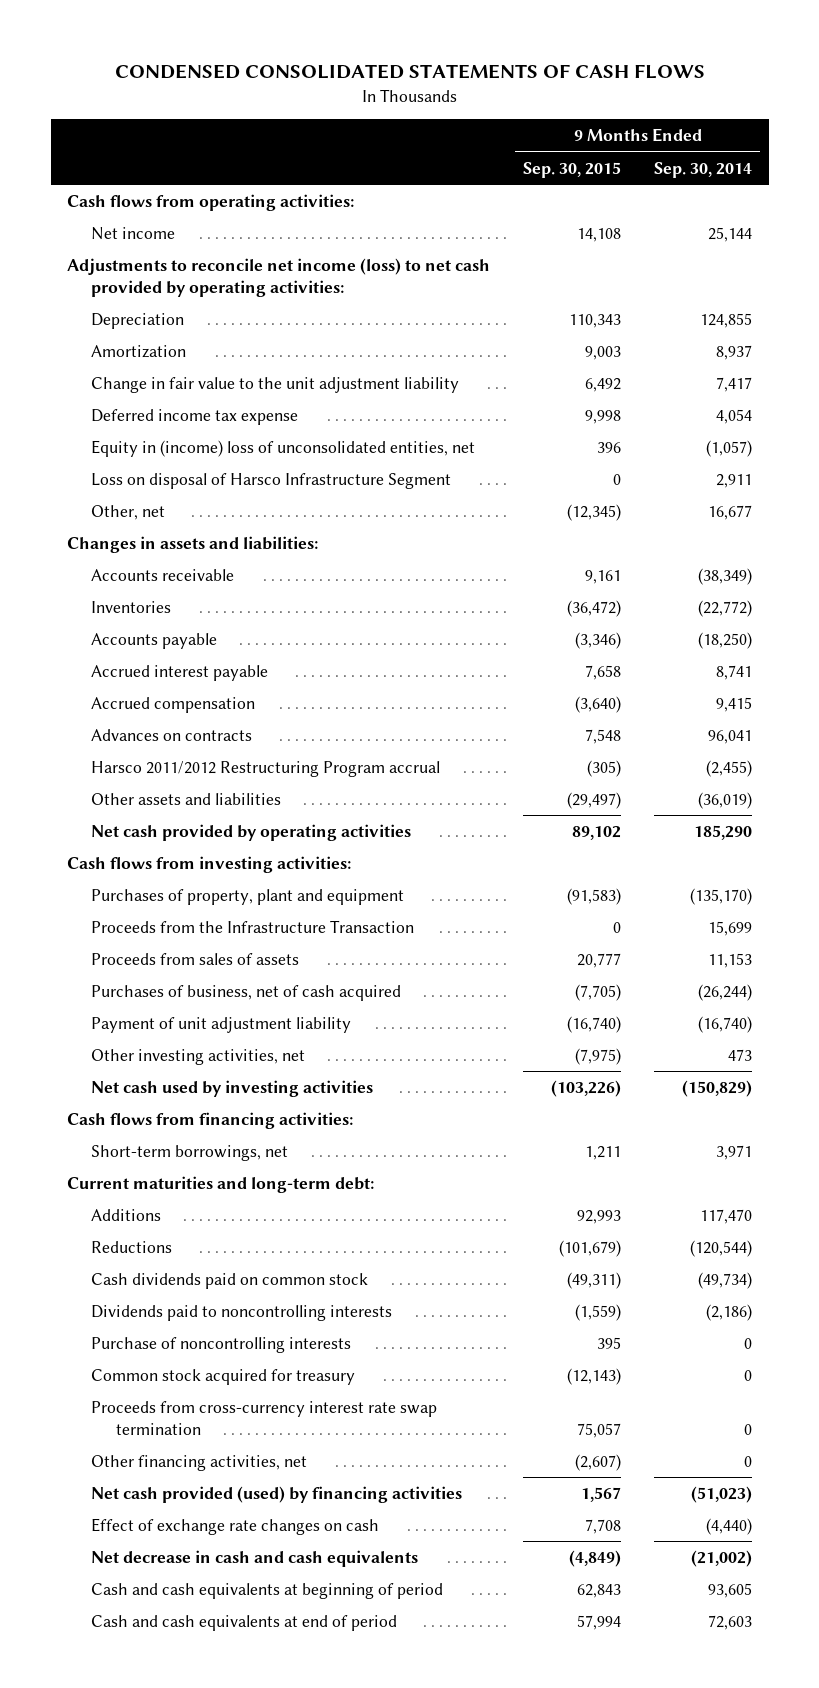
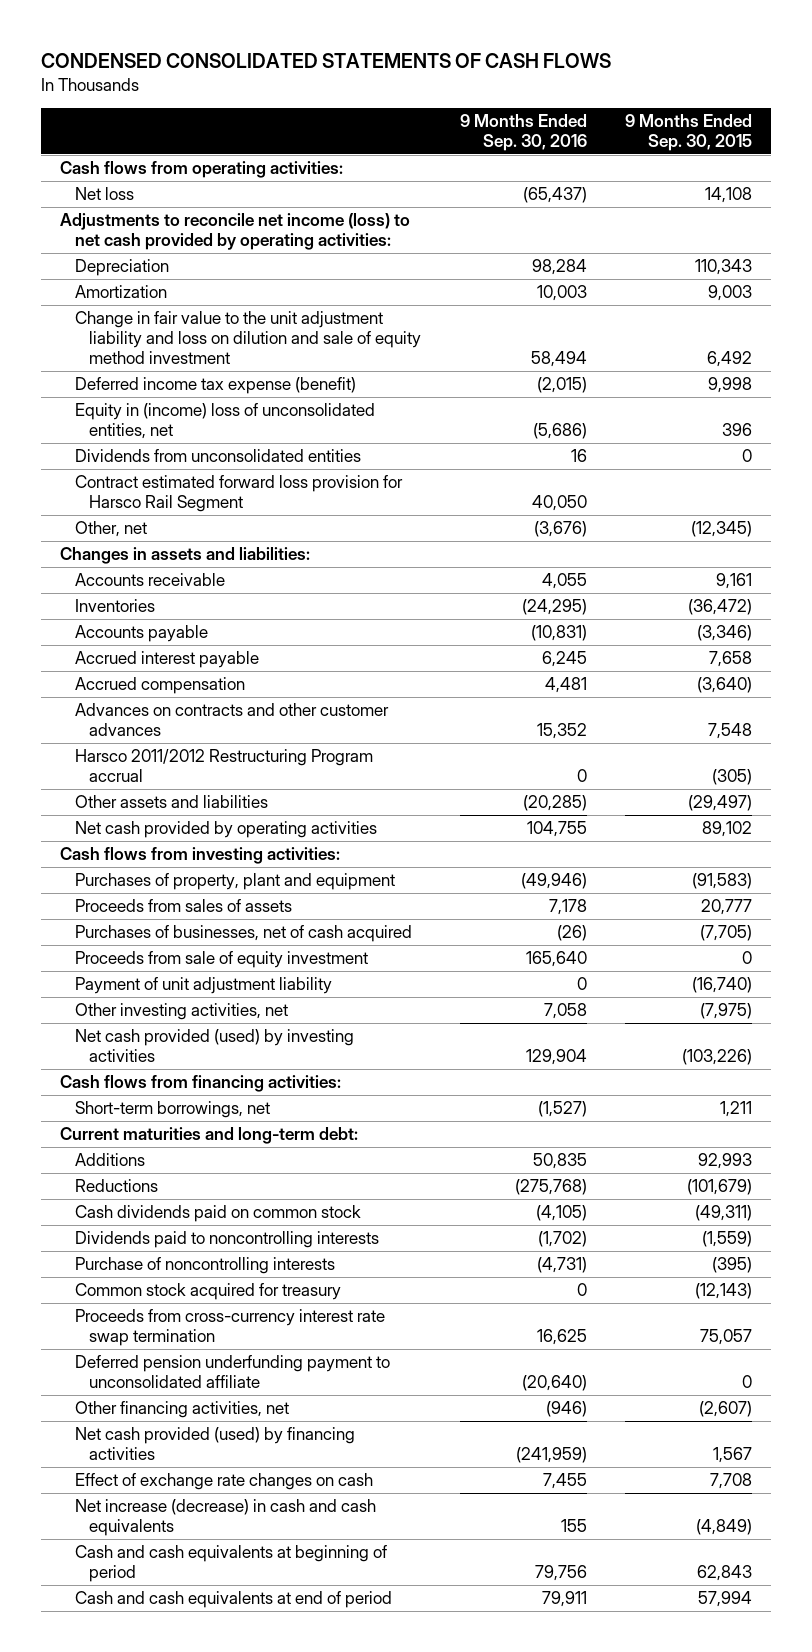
- | 9 Months Ended Sep. 30, 2015 | 9 Months Ended Sep. 30, 2014
+ | 9 Months Ended Sep. 30, 2016 | 9 Months Ended Sep. 30, 2015
- Net income | 14,108 | 25,144
+ Net loss | (65,437) | 14,108
- Change in fair value to the unit adjustment liability | 6,492 | 7,417
- Deferred income tax expense | 9,998 | 4,054
+ Change in fair value to the unit adjustment liability and loss on dilution and sale of equity method investment | 58,494 | 6,492
+ Deferred income tax expense (benefit) | (2,015) | 9,998
- Loss on disposal of Harsco Infrastructure Segment | 0 | 2,911
+ Dividends from unconsolidated entities | 16 | 0
+ Contract estimated forward loss provision for Harsco Rail Segment | 40,050 |
- Advances on contracts | 7,548 | 96,041
+ Advances on contracts and other customer advances | 15,352 | 7,548
- Proceeds from the Infrastructure Transaction | 0 | 15,699
- Purchases of business, net of cash acquired | (7,705) | (26,244)
+ Purchases of businesses, net of cash acquired | (26) | (7,705)
+ Proceeds from sale of equity investment | 165,640 | 0
- Net cash used by investing activities | (103,226) | (150,829)
+ Net cash provided (used) by investing activities | 129,904 | (103,226)
- Purchase of noncontrolling interests | 395 | 0
+ Purchase of noncontrolling interests | (4,731) | (395)
+ Deferred pension underfunding payment to unconsolidated affiliate | (20,640) | 0
- Net decrease in cash and cash equivalents | (4,849) | (21,002)
+ Net increase (decrease) in cash and cash equivalents | 155 | (4,849)

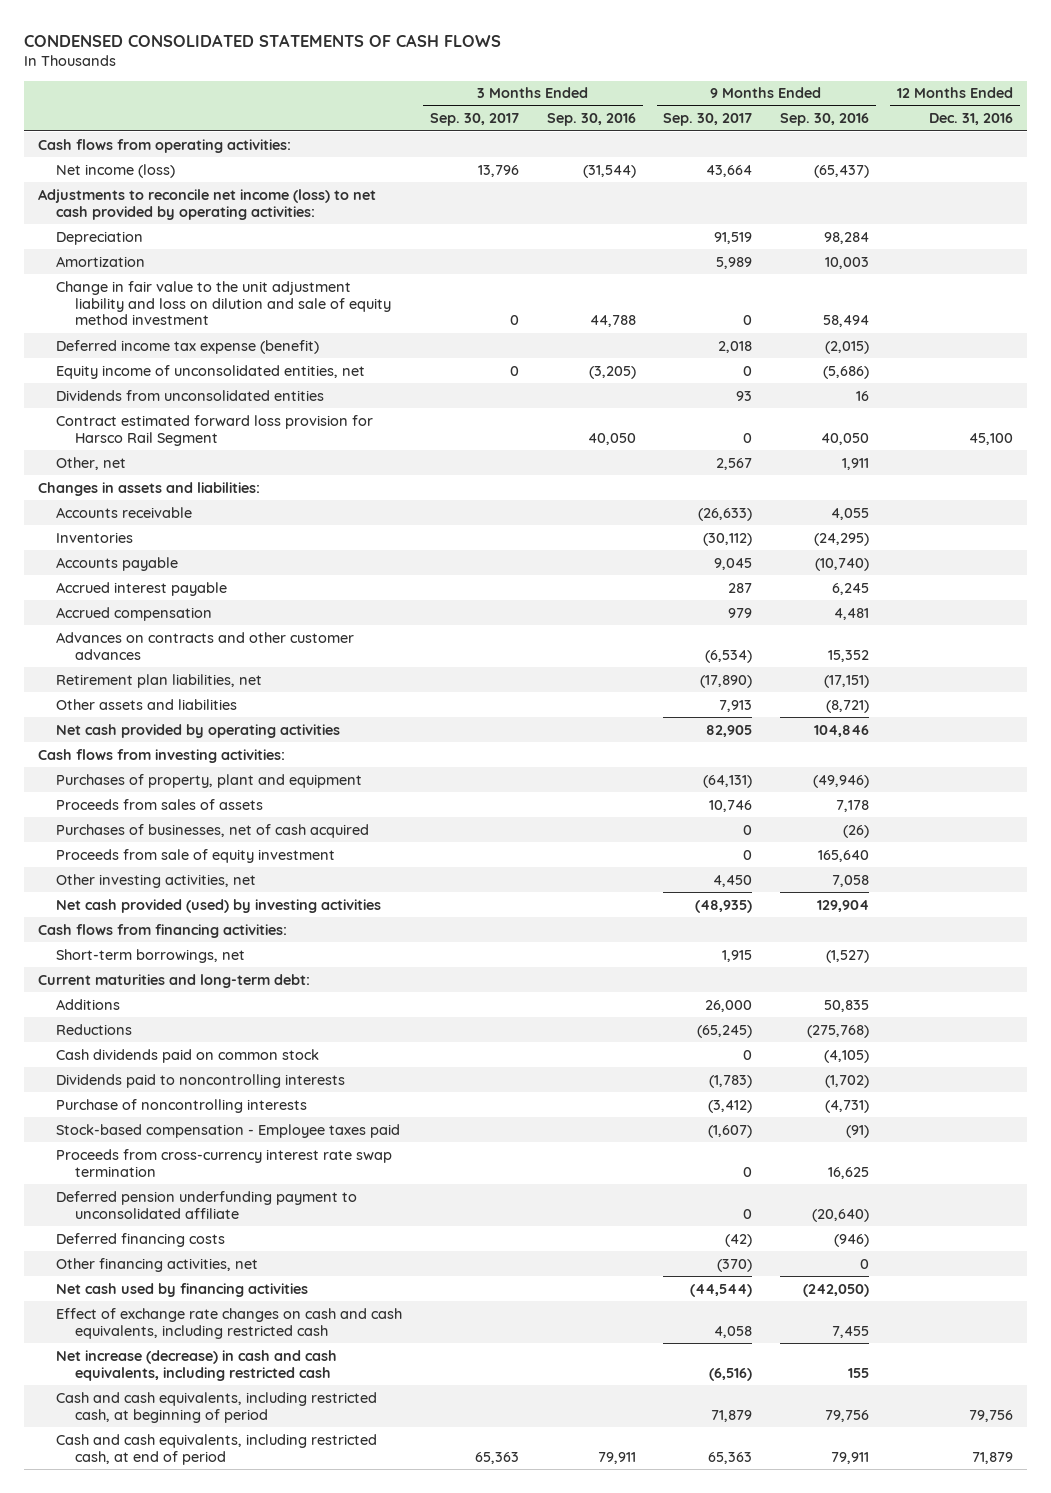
- | 9 Months Ended Sep. 30, 2016 | 9 Months Ended Sep. 30, 2015
+ | 3 Months Ended Sep. 30, 2017 | 3 Months Ended Sep. 30, 2016 | 9 Months Ended Sep. 30, 2017 | 9 Months Ended Sep. 30, 2016 | 12 Months Ended Dec. 31, 2016
- Net loss | (65,437) | 14,108
+ Net income (loss) | 13,796 | (31,544) | 43,664 | (65,437) |
- Equity in (income) loss of unconsolidated entities, net | (5,686) | 396
+ Equity income of unconsolidated entities, net | 0 | (3,205) | 0 | (5,686) |
- Other, net | (3,676) | (12,345)
+ Other, net | | | 2,567 | 1,911 |
- Accounts payable | (10,831) | (3,346)
+ Accounts payable | | | 9,045 | (10,740) |
- Harsco 2011/2012 Restructuring Program accrual | 0 | (305)
- Other assets and liabilities | (20,285) | (29,497)
- Net cash provided by operating activities | 104,755 | 89,102
+ Retirement plan liabilities, net | | | (17,890) | (17,151) |
+ Other assets and liabilities | | | 7,913 | (8,721) |
+ Net cash provided by operating activities | | | 82,905 | 104,846 |
- Payment of unit adjustment liability | 0 | (16,740)
- Common stock acquired for treasury | 0 | (12,143)
+ Stock-based compensation - Employee taxes paid | | | (1,607) | (91) |
- Other financing activities, net | (946) | (2,607)
- Net cash provided (used) by financing activities | (241,959) | 1,567
- Effect of exchange rate changes on cash | 7,455 | 7,708
- Net increase (decrease) in cash and cash equivalents | 155 | (4,849)
- Cash and cash equivalents at beginning of period | 79,756 | 62,843
- Cash and cash equivalents at end of period | 79,911 | 57,994
+ Deferred financing costs | | | (42) | (946) |
+ Other financing activities, net | | | (370) | 0 |
+ Net cash used by financing activities | | | (44,544) | (242,050) |
+ Effect of exchange rate changes on cash and cash equivalents, including restricted cash | | | 4,058 | 7,455 |
+ Net increase (decrease) in cash and cash equivalents, including restricted cash | | | (6,516) | 155 |
+ Cash and cash equivalents, including restricted cash, at beginning of period | | | 71,879 | 79,756 | 79,756
+ Cash and cash equivalents, including restricted cash, at end of period | 65,363 | 79,911 | 65,363 | 79,911 | 71,879

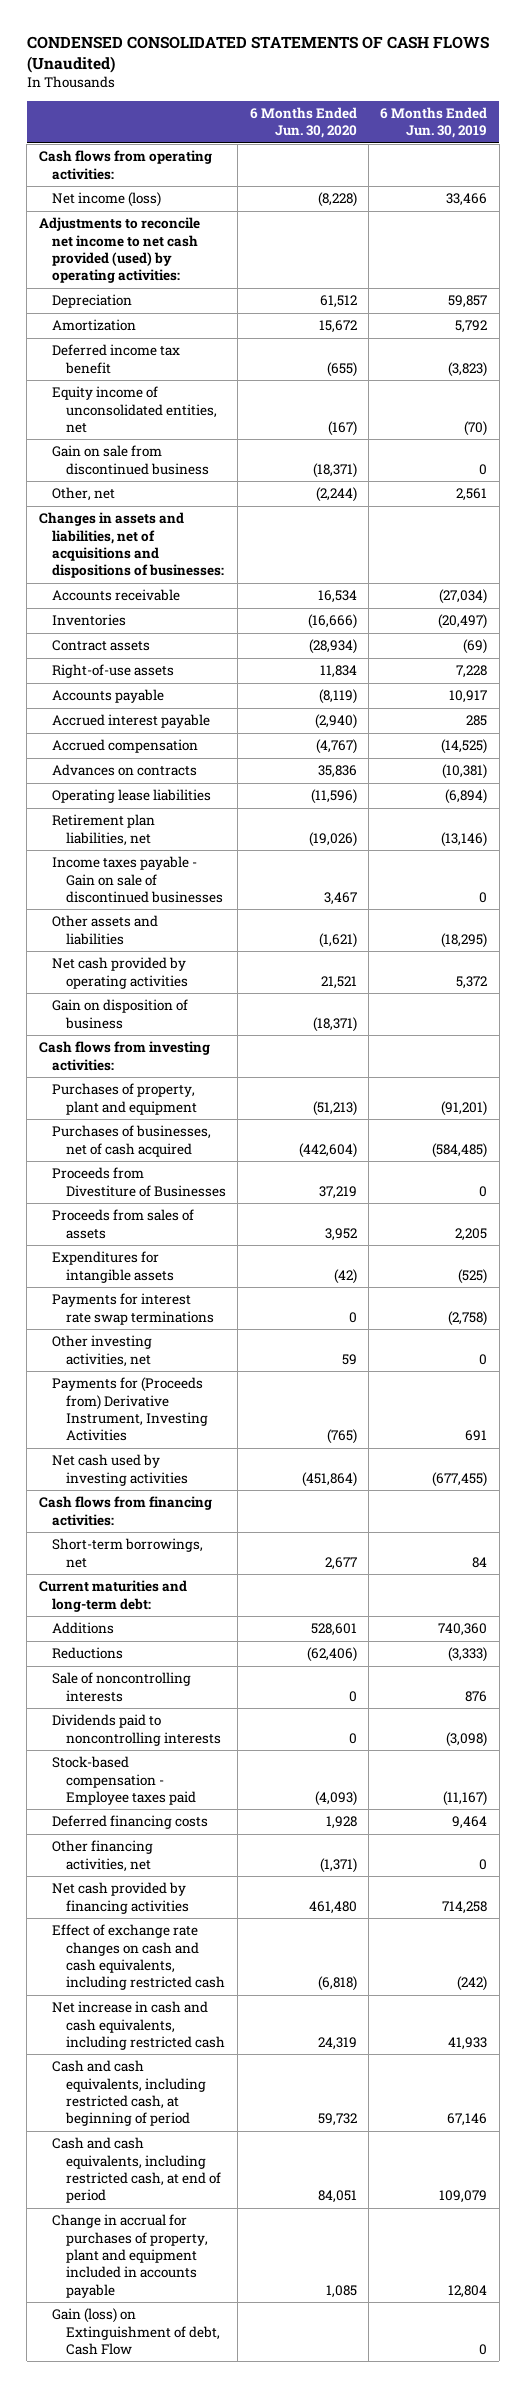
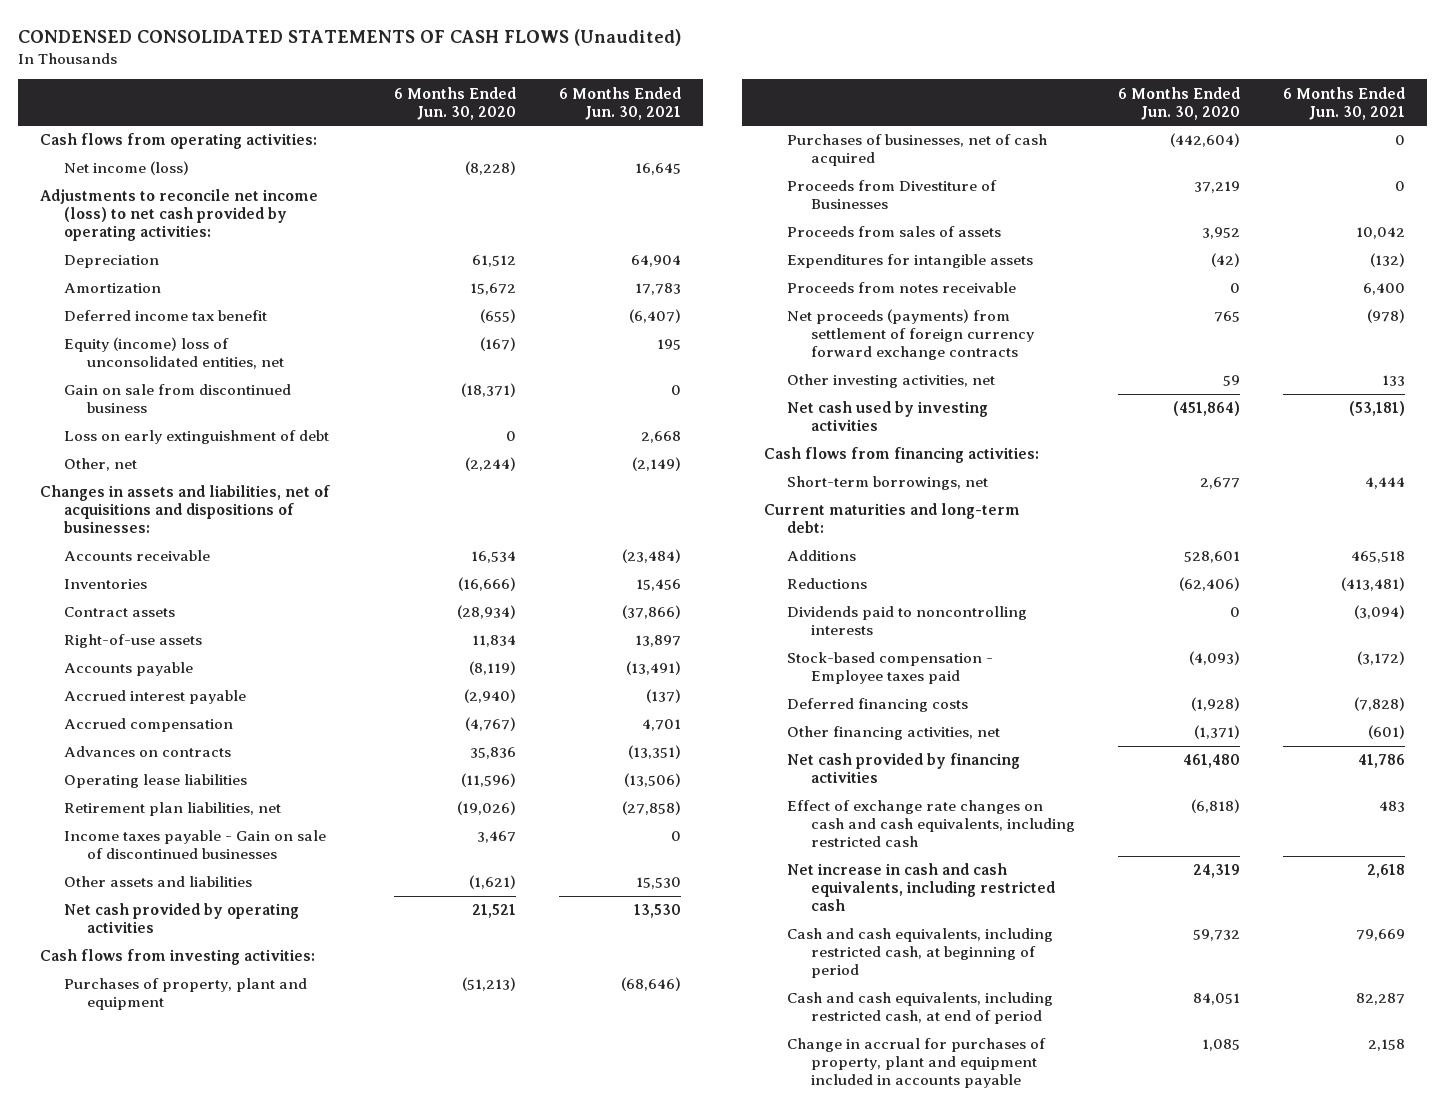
- | 6 Months Ended Jun. 30, 2020 | 6 Months Ended Jun. 30, 2019
+ | 6 Months Ended Jun. 30, 2020 | 6 Months Ended Jun. 30, 2021
- Adjustments to reconcile net income to net cash provided (used) by operating activities:
+ Adjustments to reconcile net income (loss) to net cash provided by operating activities:
- Equity income of unconsolidated entities, net | (167) | (70)
+ Equity (income) loss of unconsolidated entities, net | (167) | 195
+ Loss on early extinguishment of debt | 0 | 2,668
- Gain on disposition of business | (18,371) |
- Payments for interest rate swap terminations | 0 | (2,758)
+ Proceeds from notes receivable | 0 | 6,400
+ Net proceeds (payments) from settlement of foreign currency forward exchange contracts | 765 | (978)
- Payments for (Proceeds from) Derivative Instrument, Investing Activities | (765) | 691
- Sale of noncontrolling interests | 0 | 876
- Deferred financing costs | 1,928 | 9,464
+ Deferred financing costs | (1,928) | (7,828)
- Gain (loss) on Extinguishment of debt, Cash Flow | | 0

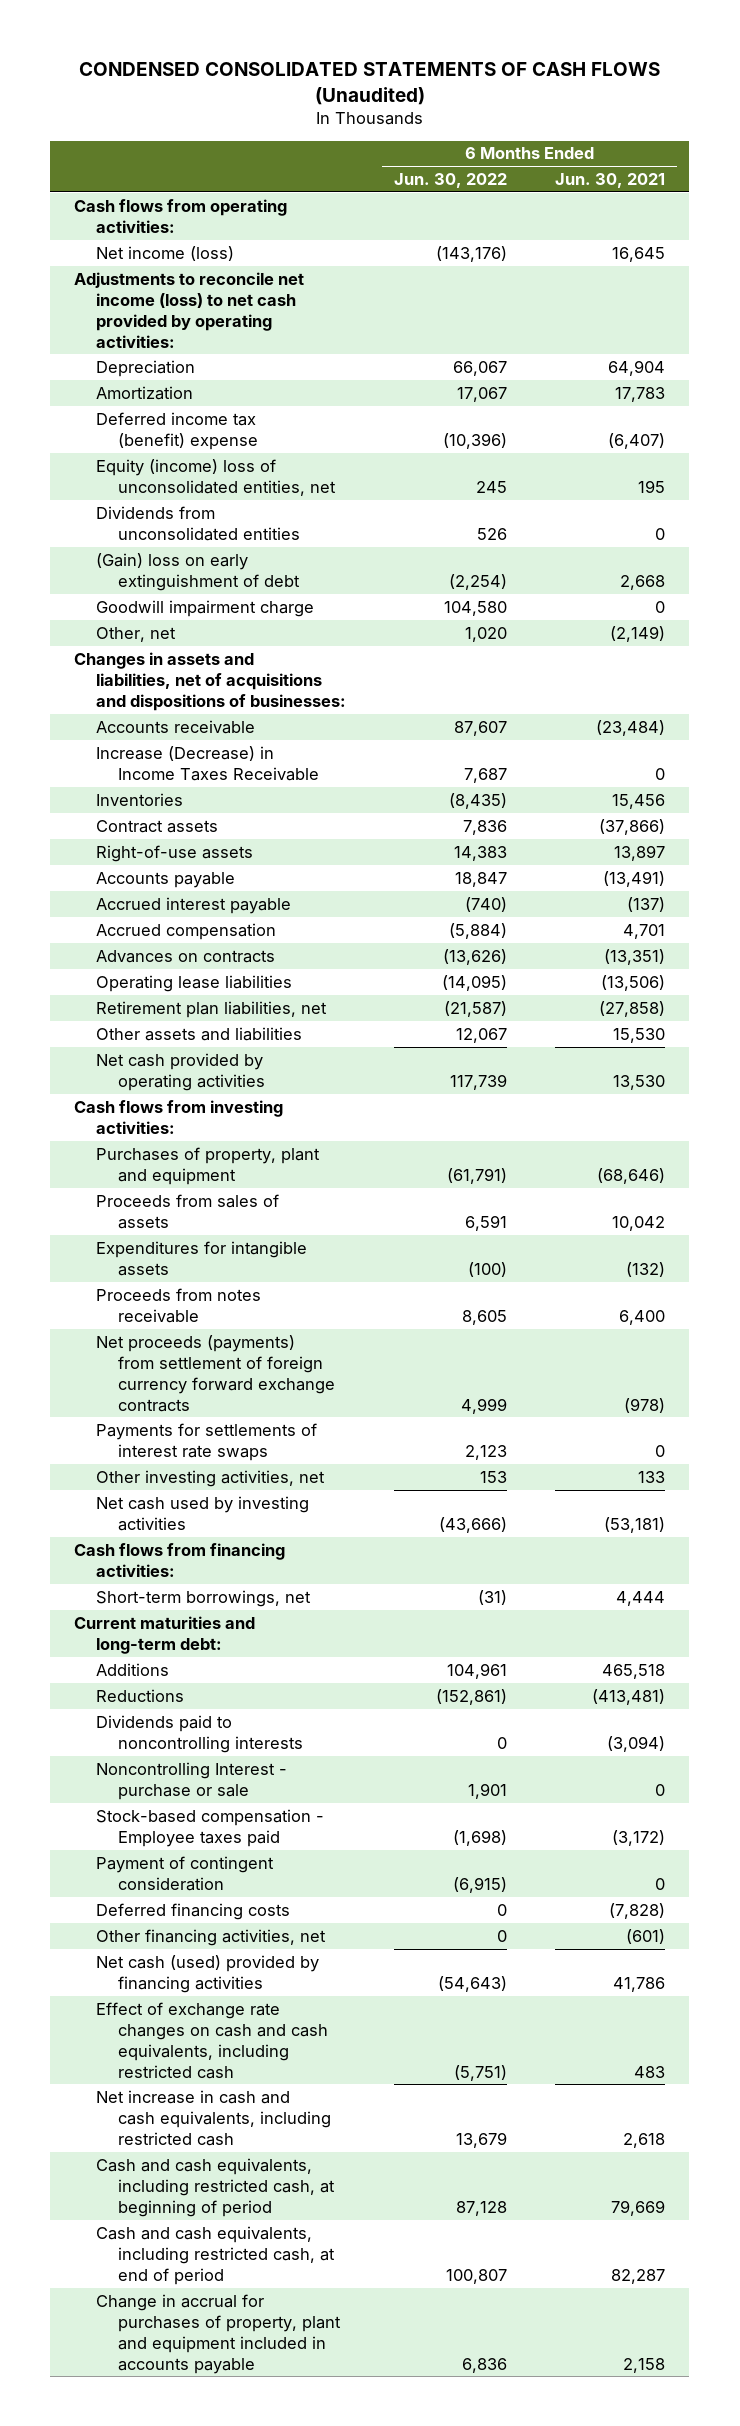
- | 6 Months Ended Jun. 30, 2020 | 6 Months Ended Jun. 30, 2021
+ | 6 Months Ended Jun. 30, 2022 | 6 Months Ended Jun. 30, 2021
- Deferred income tax benefit | (655) | (6,407)
+ Deferred income tax (benefit) expense | (10,396) | (6,407)
- Gain on sale from discontinued business | (18,371) | 0
- Loss on early extinguishment of debt | 0 | 2,668
+ Dividends from unconsolidated entities | 526 | 0
+ (Gain) loss on early extinguishment of debt | (2,254) | 2,668
+ Goodwill impairment charge | 104,580 | 0
+ Increase (Decrease) in Income Taxes Receivable | 7,687 | 0
- Income taxes payable - Gain on sale of discontinued businesses | 3,467 | 0
- Purchases of businesses, net of cash acquired | (442,604) | 0
- Proceeds from Divestiture of Businesses | 37,219 | 0
+ Payments for settlements of interest rate swaps | 2,123 | 0
+ Noncontrolling Interest - purchase or sale | 1,901 | 0
+ Payment of contingent consideration | (6,915) | 0
- Net cash provided by financing activities | 461,480 | 41,786
+ Net cash (used) provided by financing activities | (54,643) | 41,786

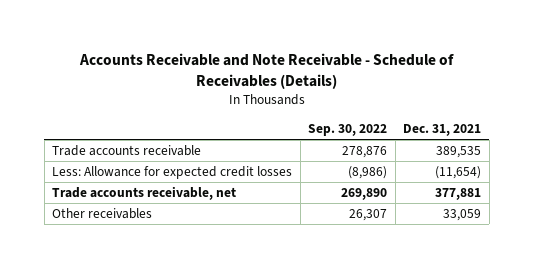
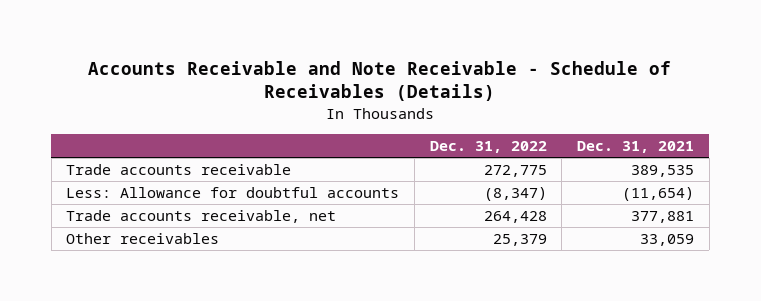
- | Sep. 30, 2022 | Dec. 31, 2021
+ | Dec. 31, 2022 | Dec. 31, 2021
- Less: Allowance for expected credit losses | (8,986) | (11,654)
+ Less: Allowance for doubtful accounts | (8,347) | (11,654)

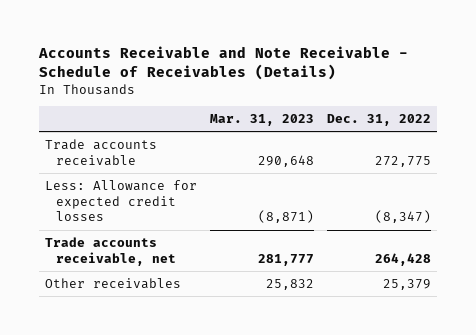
- | Dec. 31, 2022 | Dec. 31, 2021
+ | Mar. 31, 2023 | Dec. 31, 2022
- Less: Allowance for doubtful accounts | (8,347) | (11,654)
+ Less: Allowance for expected credit losses | (8,871) | (8,347)

